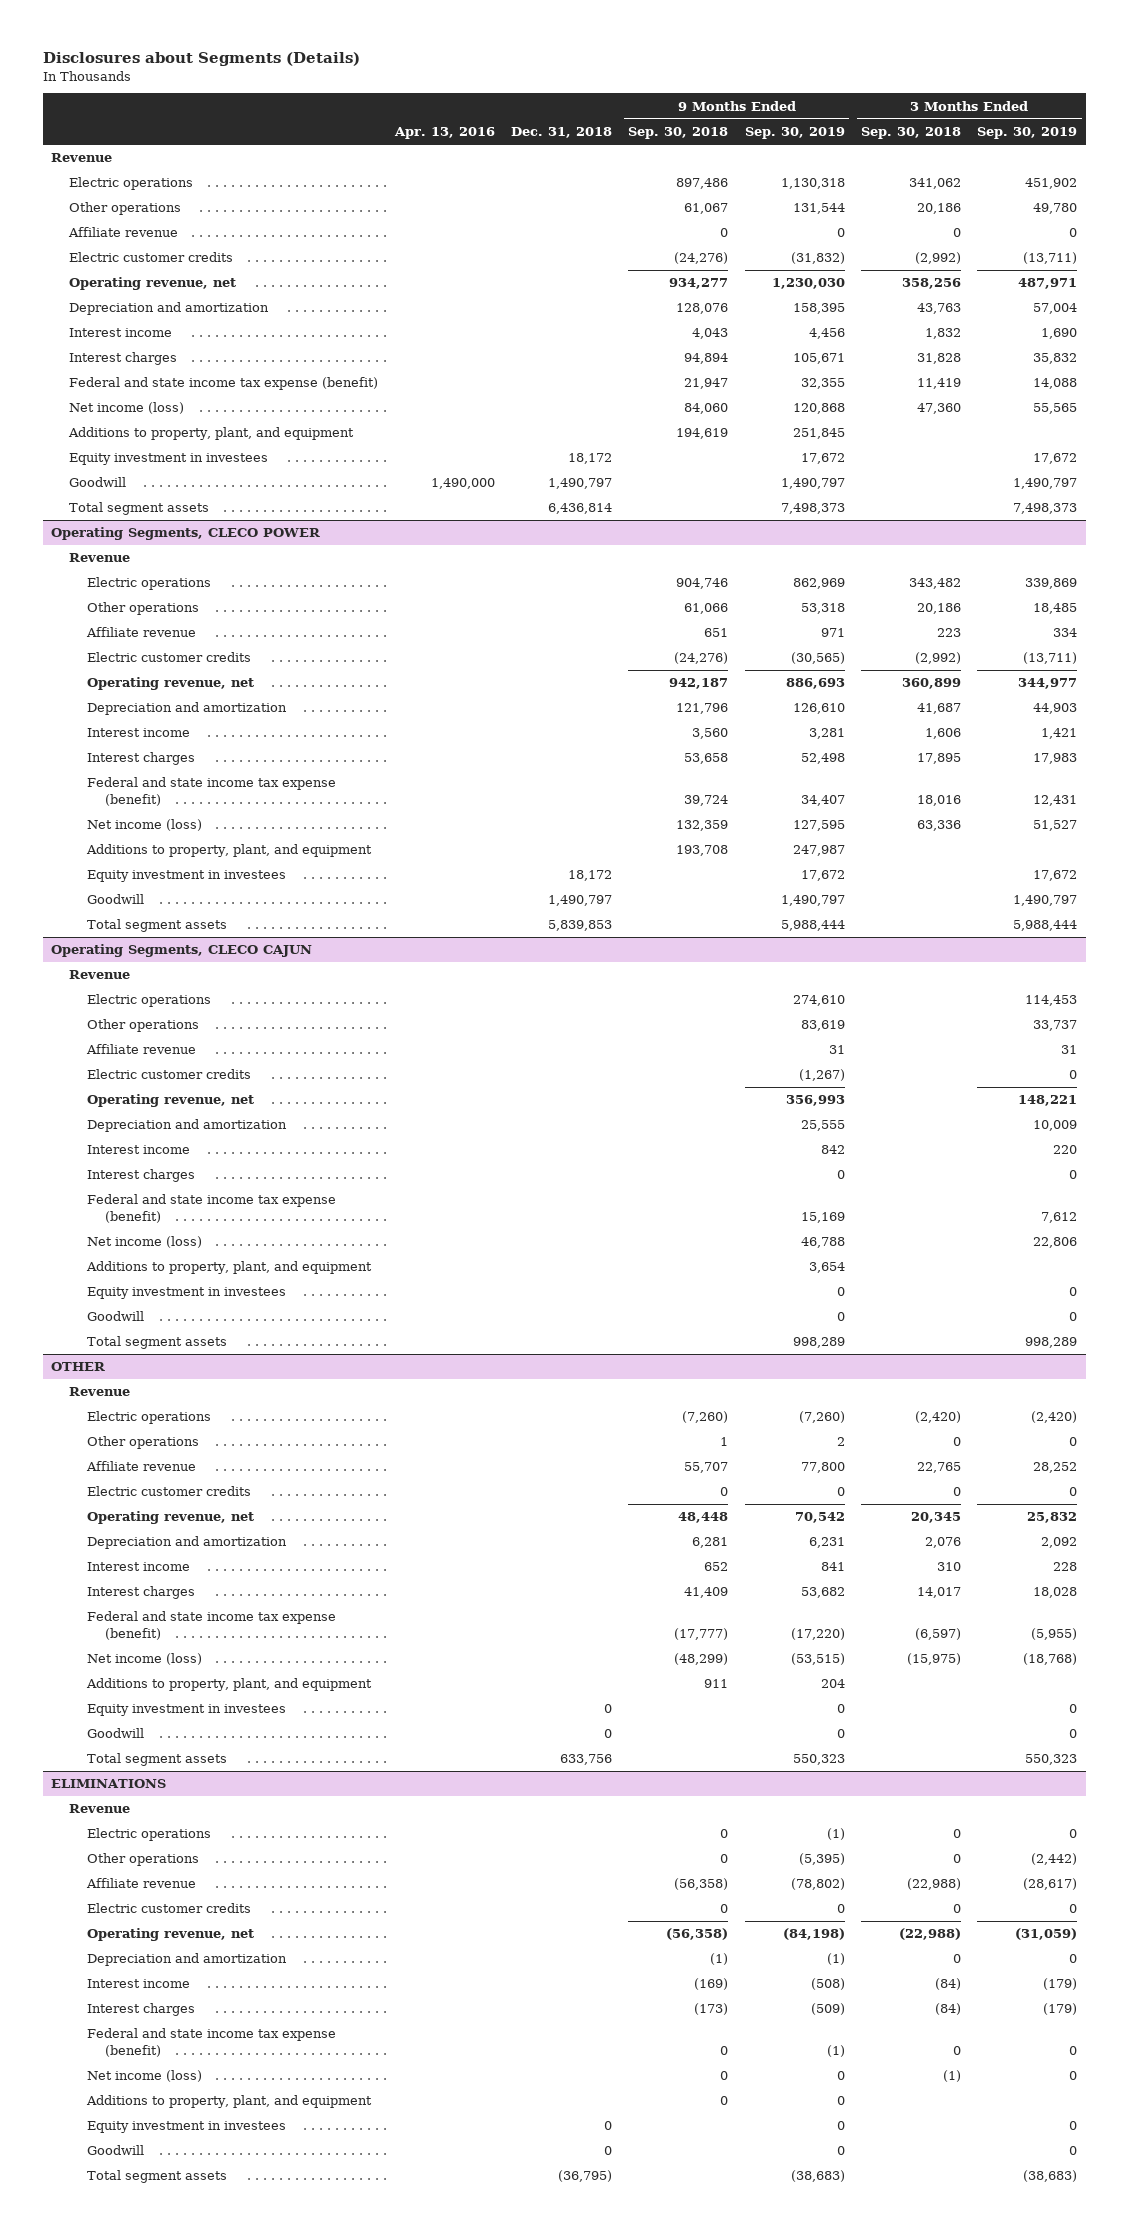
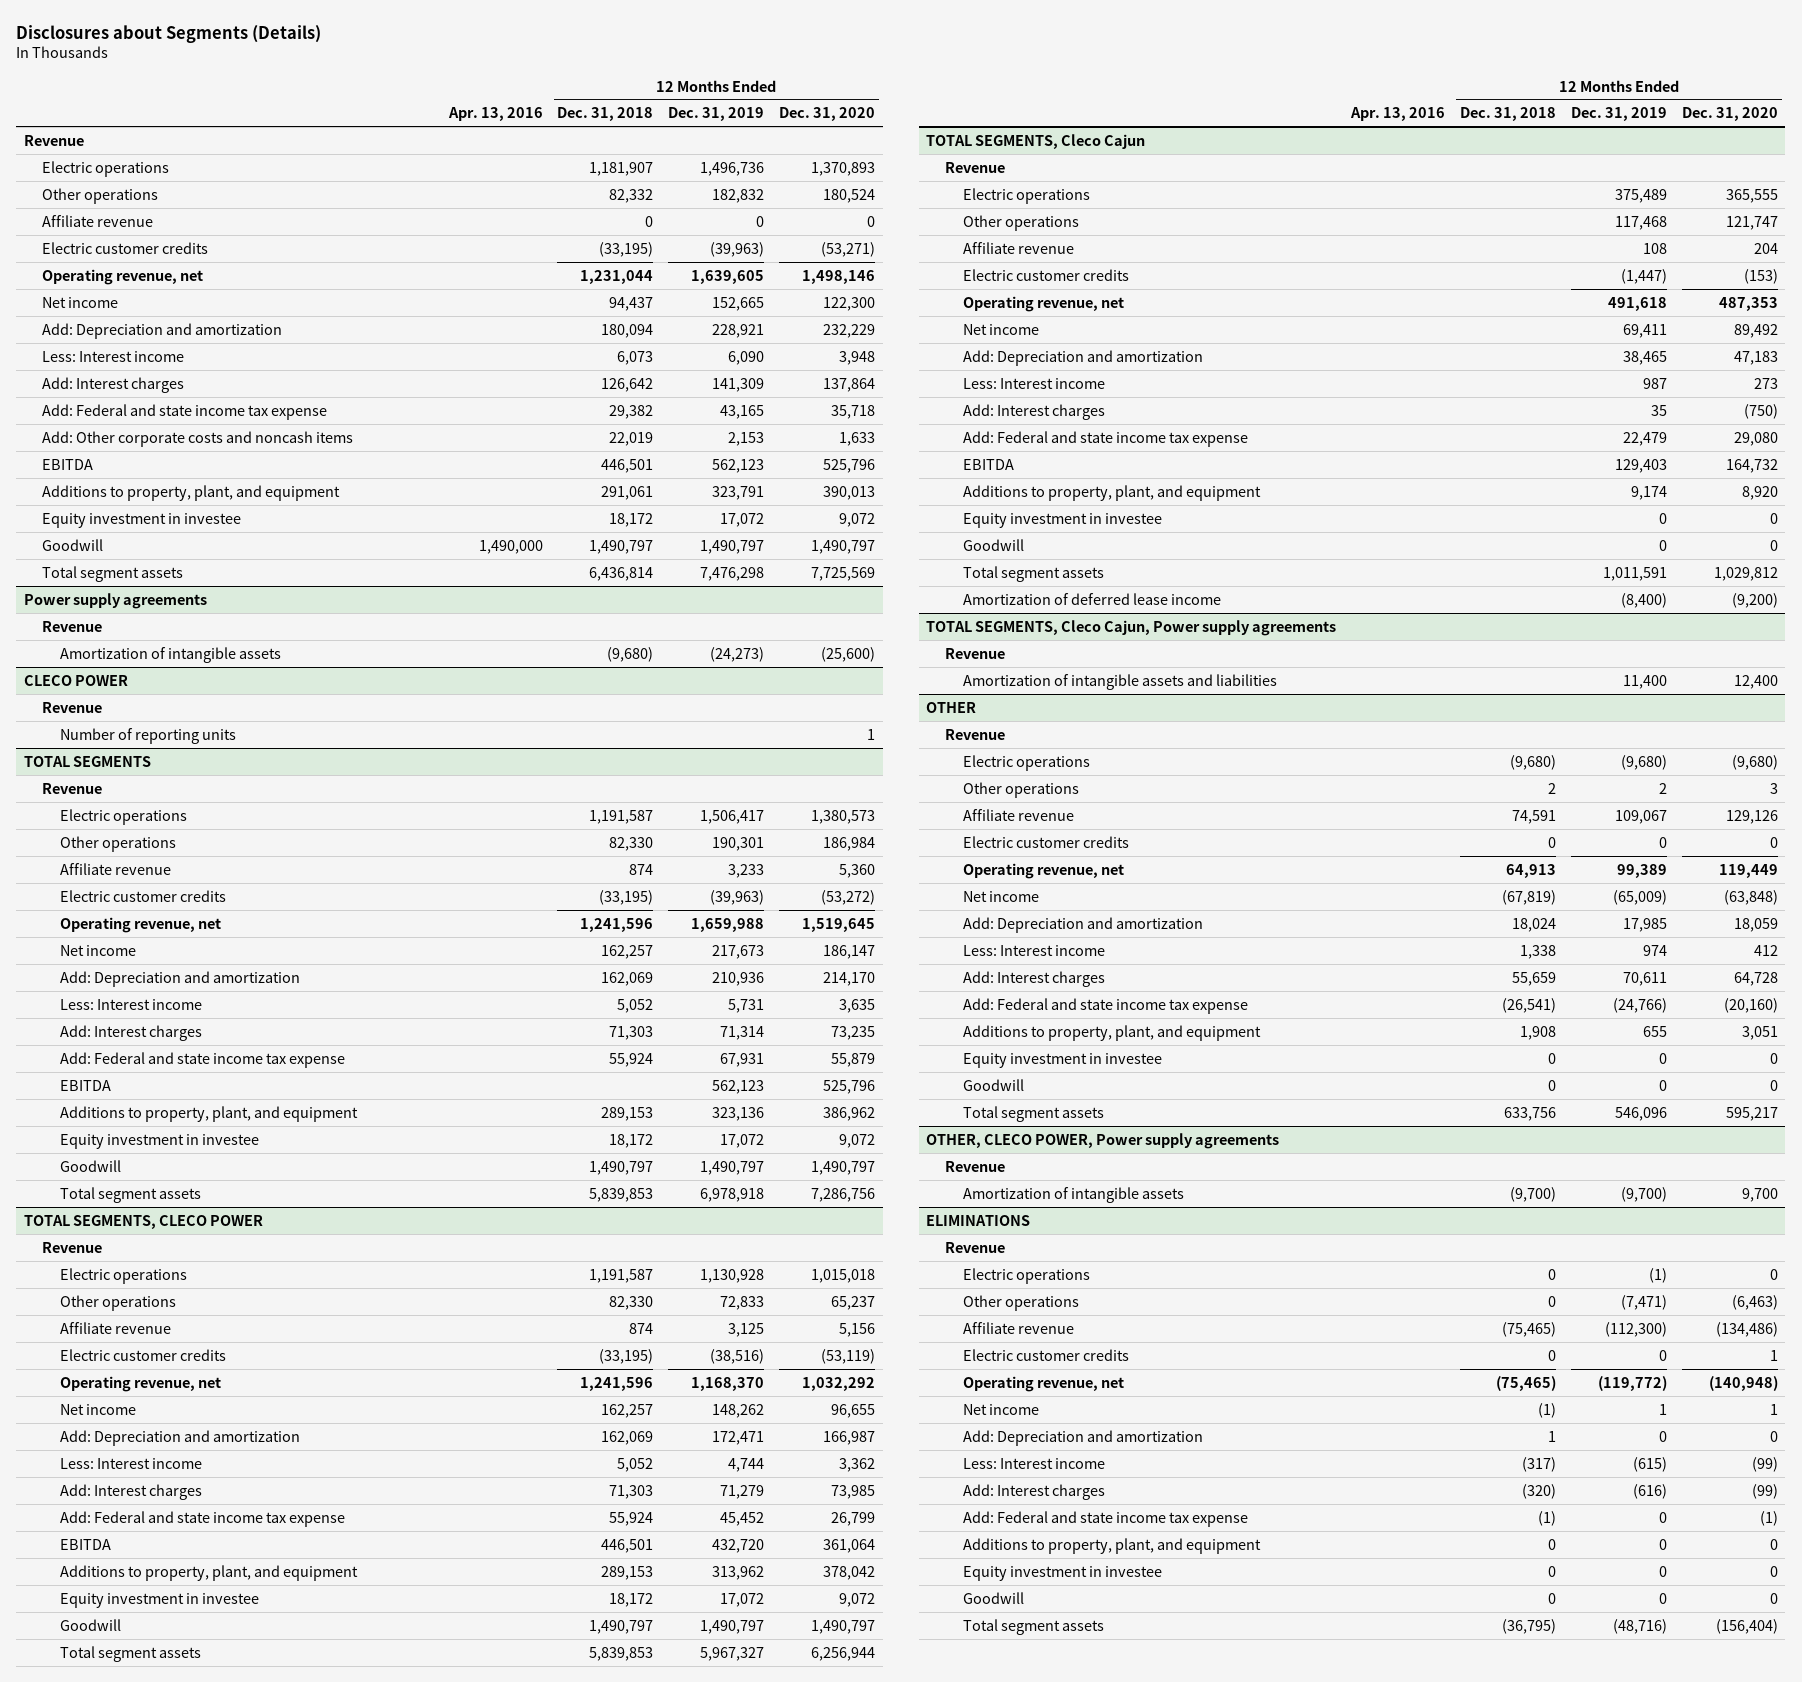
- | Apr. 13, 2016 | Dec. 31, 2018 | 9 Months Ended Sep. 30, 2018 | 9 Months Ended Sep. 30, 2019 | 3 Months Ended Sep. 30, 2018 | 3 Months Ended Sep. 30, 2019
+ | Apr. 13, 2016 | 12 Months Ended Dec. 31, 2018 | 12 Months Ended Dec. 31, 2019 | 12 Months Ended Dec. 31, 2020
- Depreciation and amortization | | | 128,076 | 158,395 | 43,763 | 57,004
- Interest income | | | 4,043 | 4,456 | 1,832 | 1,690
- Interest charges | | | 94,894 | 105,671 | 31,828 | 35,832
- Federal and state income tax expense (benefit) | | | 21,947 | 32,355 | 11,419 | 14,088
- Net income (loss) | | | 84,060 | 120,868 | 47,360 | 55,565
+ Net income | | 94,437 | 152,665 | 122,300
+ Add: Depreciation and amortization | | 180,094 | 228,921 | 232,229
+ Less: Interest income | | 6,073 | 6,090 | 3,948
+ Add: Interest charges | | 126,642 | 141,309 | 137,864
+ Add: Federal and state income tax expense | | 29,382 | 43,165 | 35,718
+ Add: Other corporate costs and noncash items | | 22,019 | 2,153 | 1,633
+ EBITDA | | 446,501 | 562,123 | 525,796
- Equity investment in investees | | 18,172 | | 17,672 | | 17,672
+ Equity investment in investee | | 18,172 | 17,072 | 9,072
- Operating Segments, CLECO POWER
+ Power supply agreements
+ Revenue
+ Amortization of intangible assets | | (9,680) | (24,273) | (25,600)
+ CLECO POWER
+ Revenue
+ Number of reporting units | | | | 1
+ TOTAL SEGMENTS
+ Revenue
+ Electric operations | | 1,191,587 | 1,506,417 | 1,380,573
+ Other operations | | 82,330 | 190,301 | 186,984
+ Affiliate revenue | | 874 | 3,233 | 5,360
+ Electric customer credits | | (33,195) | (39,963) | (53,272)
+ Operating revenue, net | | 1,241,596 | 1,659,988 | 1,519,645
+ Net income | | 162,257 | 217,673 | 186,147
+ Add: Depreciation and amortization | | 162,069 | 210,936 | 214,170
+ Less: Interest income | | 5,052 | 5,731 | 3,635
+ Add: Interest charges | | 71,303 | 71,314 | 73,235
+ Add: Federal and state income tax expense | | 55,924 | 67,931 | 55,879
+ EBITDA | | | 562,123 | 525,796
+ Additions to property, plant, and equipment | | 289,153 | 323,136 | 386,962
+ Equity investment in investee | | 18,172 | 17,072 | 9,072
+ Goodwill | | 1,490,797 | 1,490,797 | 1,490,797
+ Total segment assets | | 5,839,853 | 6,978,918 | 7,286,756
+ TOTAL SEGMENTS, CLECO POWER
- Depreciation and amortization | | | 121,796 | 126,610 | 41,687 | 44,903
- Interest income | | | 3,560 | 3,281 | 1,606 | 1,421
- Interest charges | | | 53,658 | 52,498 | 17,895 | 17,983
- Federal and state income tax expense (benefit) | | | 39,724 | 34,407 | 18,016 | 12,431
- Net income (loss) | | | 132,359 | 127,595 | 63,336 | 51,527
+ Net income | | 162,257 | 148,262 | 96,655
+ Add: Depreciation and amortization | | 162,069 | 172,471 | 166,987
+ Less: Interest income | | 5,052 | 4,744 | 3,362
+ Add: Interest charges | | 71,303 | 71,279 | 73,985
+ Add: Federal and state income tax expense | | 55,924 | 45,452 | 26,799
+ EBITDA | | 446,501 | 432,720 | 361,064
- Equity investment in investees | | 18,172 | | 17,672 | | 17,672
+ Equity investment in investee | | 18,172 | 17,072 | 9,072
- Operating Segments, CLECO CAJUN
+ TOTAL SEGMENTS, Cleco Cajun
- Depreciation and amortization | | | | 25,555 | | 10,009
- Interest income | | | | 842 | | 220
- Interest charges | | | | 0 | | 0
- Federal and state income tax expense (benefit) | | | | 15,169 | | 7,612
- Net income (loss) | | | | 46,788 | | 22,806
+ Net income | | | 69,411 | 89,492
+ Add: Depreciation and amortization | | | 38,465 | 47,183
+ Less: Interest income | | | 987 | 273
+ Add: Interest charges | | | 35 | (750)
+ Add: Federal and state income tax expense | | | 22,479 | 29,080
+ EBITDA | | | 129,403 | 164,732
- Equity investment in investees | | | | 0 | | 0
+ Equity investment in investee | | | 0 | 0
+ Amortization of deferred lease income | | | (8,400) | (9,200)
+ TOTAL SEGMENTS, Cleco Cajun, Power supply agreements
+ Revenue
+ Amortization of intangible assets and liabilities | | | 11,400 | 12,400
@ OTHER
- Depreciation and amortization | | | 6,281 | 6,231 | 2,076 | 2,092
- Interest income | | | 652 | 841 | 310 | 228
- Interest charges | | | 41,409 | 53,682 | 14,017 | 18,028
- Federal and state income tax expense (benefit) | | | (17,777) | (17,220) | (6,597) | (5,955)
- Net income (loss) | | | (48,299) | (53,515) | (15,975) | (18,768)
+ Net income | | (67,819) | (65,009) | (63,848)
+ Add: Depreciation and amortization | | 18,024 | 17,985 | 18,059
+ Less: Interest income | | 1,338 | 974 | 412
+ Add: Interest charges | | 55,659 | 70,611 | 64,728
+ Add: Federal and state income tax expense | | (26,541) | (24,766) | (20,160)
- Equity investment in investees | | 0 | | 0 | | 0
+ Equity investment in investee | | 0 | 0 | 0
+ OTHER, CLECO POWER, Power supply agreements
+ Revenue
+ Amortization of intangible assets | | (9,700) | (9,700) | 9,700
@ ELIMINATIONS
- Depreciation and amortization | | | (1) | (1) | 0 | 0
- Interest income | | | (169) | (508) | (84) | (179)
- Interest charges | | | (173) | (509) | (84) | (179)
- Federal and state income tax expense (benefit) | | | 0 | (1) | 0 | 0
- Net income (loss) | | | 0 | 0 | (1) | 0
+ Net income | | (1) | 1 | 1
+ Add: Depreciation and amortization | | 1 | 0 | 0
+ Less: Interest income | | (317) | (615) | (99)
+ Add: Interest charges | | (320) | (616) | (99)
+ Add: Federal and state income tax expense | | (1) | 0 | (1)
- Equity investment in investees | | 0 | | 0 | | 0
+ Equity investment in investee | | 0 | 0 | 0

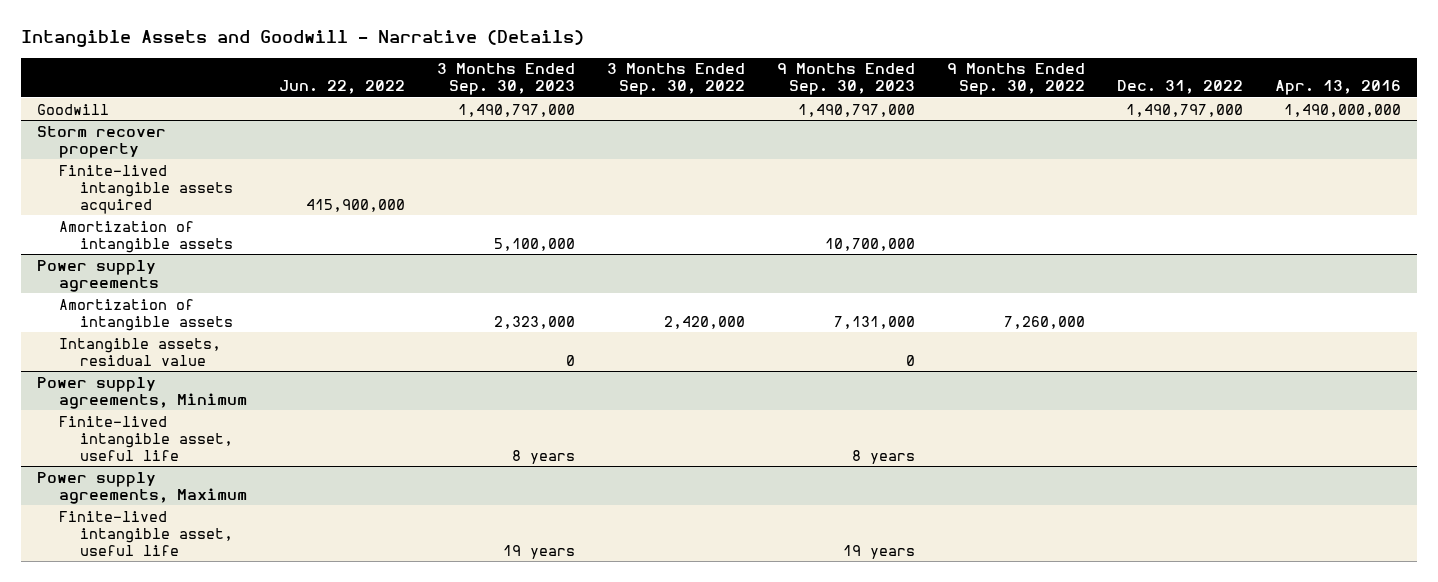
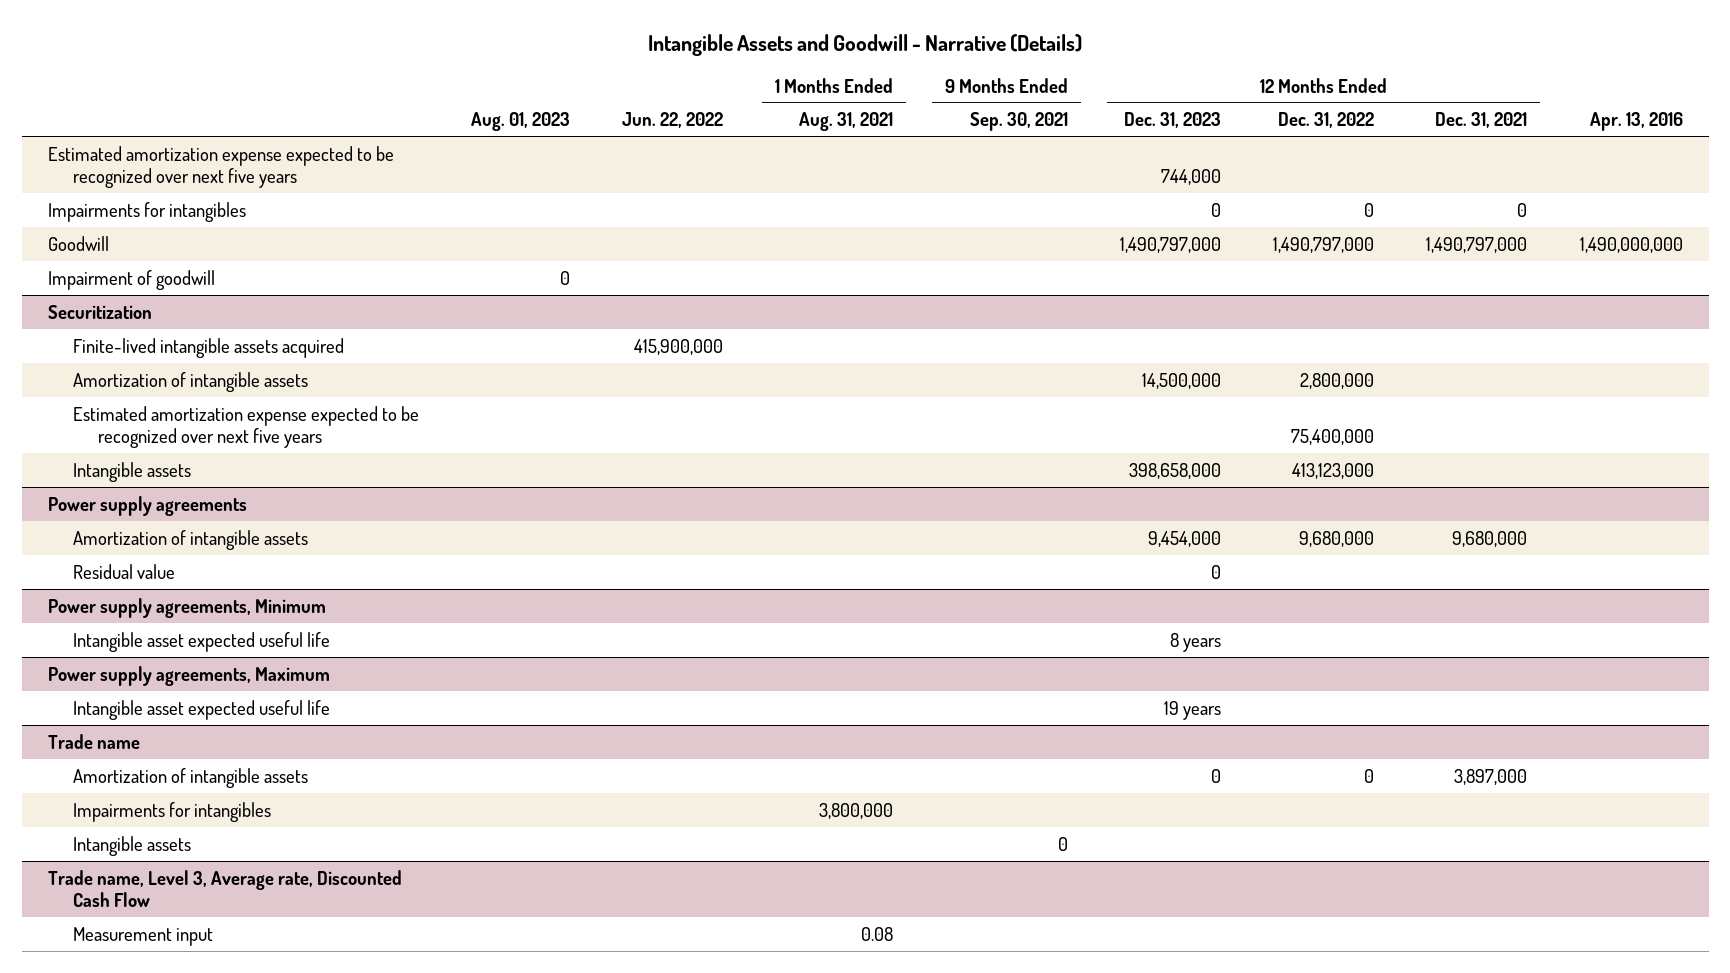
- | Jun. 22, 2022 | 3 Months Ended Sep. 30, 2023 | 3 Months Ended Sep. 30, 2022 | 9 Months Ended Sep. 30, 2023 | 9 Months Ended Sep. 30, 2022 | Dec. 31, 2022 | Apr. 13, 2016
+ | Aug. 01, 2023 | Jun. 22, 2022 | 1 Months Ended Aug. 31, 2021 | 9 Months Ended Sep. 30, 2021 | 12 Months Ended Dec. 31, 2023 | 12 Months Ended Dec. 31, 2022 | 12 Months Ended Dec. 31, 2021 | Apr. 13, 2016
+ Estimated amortization expense expected to be recognized over next five years | | | | | 744,000 | | |
+ Impairments for intangibles | | | | | 0 | 0 | 0 |
- Storm recover property
+ Impairment of goodwill | 0 | | | | | | |
+ Securitization
+ Estimated amortization expense expected to be recognized over next five years | | | | | | 75,400,000 | |
+ Intangible assets | | | | | 398,658,000 | 413,123,000 | |
@ Power supply agreements
- Intangible assets, residual value | | 0 | | 0 | | |
+ Residual value | | | | | 0 | | |
@ Power supply agreements, Minimum
- Finite-lived intangible asset, useful life | | 8 years | | 8 years | | |
+ Intangible asset expected useful life | | | | | 8 years | | |
@ Power supply agreements, Maximum
- Finite-lived intangible asset, useful life | | 19 years | | 19 years | | |
+ Intangible asset expected useful life | | | | | 19 years | | |
+ Trade name
+ Amortization of intangible assets | | | | | 0 | 0 | 3,897,000 |
+ Impairments for intangibles | | | 3,800,000 | | | | |
+ Intangible assets | | | | 0 | | | |
+ Trade name, Level 3, Average rate, Discounted Cash Flow
+ Measurement input | | | 0.08 | | | | |

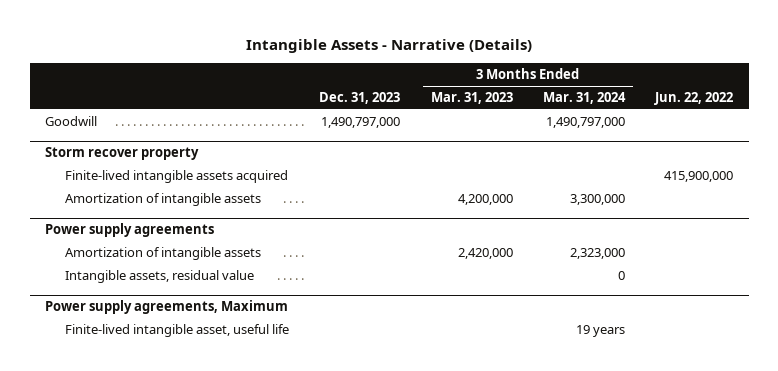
- Intangible Assets and Goodwill - Narrative (Details)
+ Intangible Assets - Narrative (Details)
- | Aug. 01, 2023 | Jun. 22, 2022 | 1 Months Ended Aug. 31, 2021 | 9 Months Ended Sep. 30, 2021 | 12 Months Ended Dec. 31, 2023 | 12 Months Ended Dec. 31, 2022 | 12 Months Ended Dec. 31, 2021 | Apr. 13, 2016
+ | Dec. 31, 2023 | 3 Months Ended Mar. 31, 2023 | 3 Months Ended Mar. 31, 2024 | Jun. 22, 2022
- Estimated amortization expense expected to be recognized over next five years | | | | | 744,000 | | |
- Impairments for intangibles | | | | | 0 | 0 | 0 |
- Impairment of goodwill | 0 | | | | | | |
- Securitization
+ Storm recover property
- Estimated amortization expense expected to be recognized over next five years | | | | | | 75,400,000 | |
- Intangible assets | | | | | 398,658,000 | 413,123,000 | |
@ Power supply agreements
- Residual value | | | | | 0 | | |
- Power supply agreements, Minimum
- Intangible asset expected useful life | | | | | 8 years | | |
@ Power supply agreements
+ Intangible assets, residual value | | | 0 |
@ Power supply agreements, Maximum
- Intangible asset expected useful life | | | | | 19 years | | |
- Trade name
- Amortization of intangible assets | | | | | 0 | 0 | 3,897,000 |
- Impairments for intangibles | | | 3,800,000 | | | | |
- Intangible assets | | | | 0 | | | |
- Trade name, Level 3, Average rate, Discounted Cash Flow
- Measurement input | | | 0.08 | | | | |
@ Power supply agreements, Maximum
+ Finite-lived intangible asset, useful life | | | 19 years |

